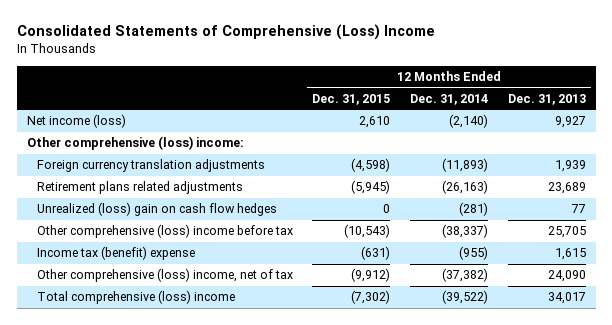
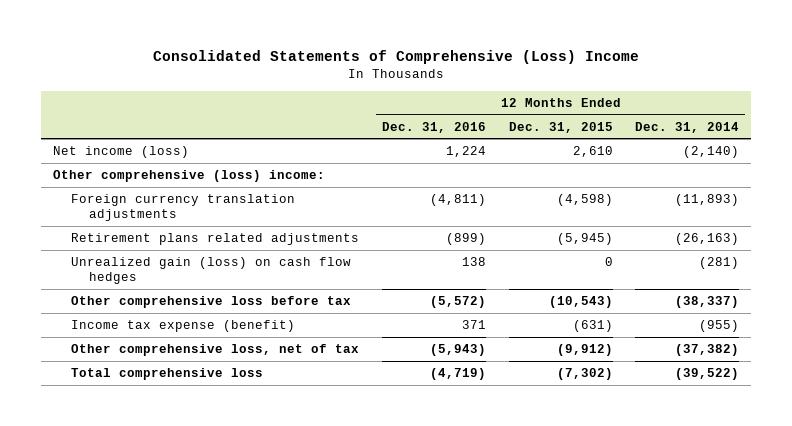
- | 12 Months Ended Dec. 31, 2015 | 12 Months Ended Dec. 31, 2014 | 12 Months Ended Dec. 31, 2013
+ | 12 Months Ended Dec. 31, 2016 | 12 Months Ended Dec. 31, 2015 | 12 Months Ended Dec. 31, 2014
- Unrealized (loss) gain on cash flow hedges | 0 | (281) | 77
- Other comprehensive (loss) income before tax | (10,543) | (38,337) | 25,705
- Income tax (benefit) expense | (631) | (955) | 1,615
- Other comprehensive (loss) income, net of tax | (9,912) | (37,382) | 24,090
- Total comprehensive (loss) income | (7,302) | (39,522) | 34,017
+ Unrealized gain (loss) on cash flow hedges | 138 | 0 | (281)
+ Other comprehensive loss before tax | (5,572) | (10,543) | (38,337)
+ Income tax expense (benefit) | 371 | (631) | (955)
+ Other comprehensive loss, net of tax | (5,943) | (9,912) | (37,382)
+ Total comprehensive loss | (4,719) | (7,302) | (39,522)

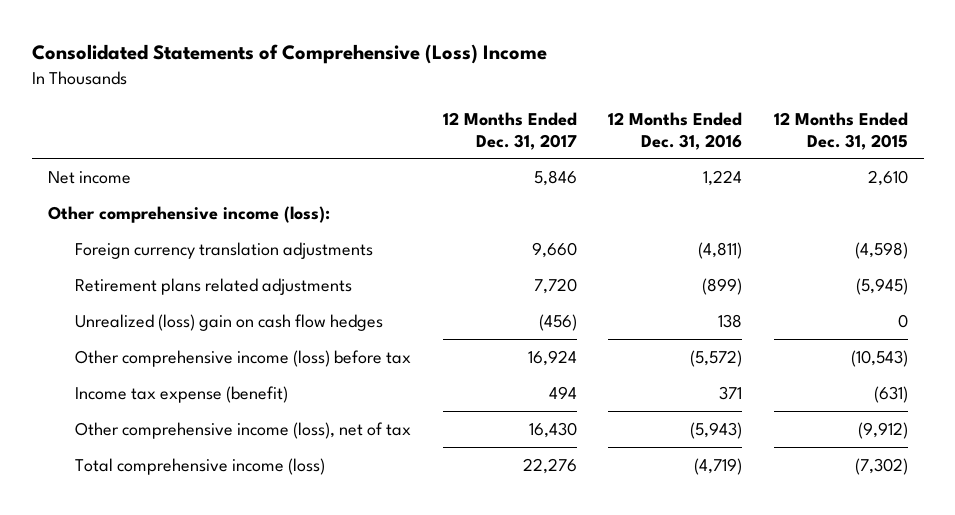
- | 12 Months Ended Dec. 31, 2016 | 12 Months Ended Dec. 31, 2015 | 12 Months Ended Dec. 31, 2014
+ | 12 Months Ended Dec. 31, 2017 | 12 Months Ended Dec. 31, 2016 | 12 Months Ended Dec. 31, 2015
- Net income (loss) | 1,224 | 2,610 | (2,140)
- Other comprehensive (loss) income:
+ Net income | 5,846 | 1,224 | 2,610
+ Other comprehensive income (loss):
- Unrealized gain (loss) on cash flow hedges | 138 | 0 | (281)
- Other comprehensive loss before tax | (5,572) | (10,543) | (38,337)
+ Unrealized (loss) gain on cash flow hedges | (456) | 138 | 0
+ Other comprehensive income (loss) before tax | 16,924 | (5,572) | (10,543)
- Other comprehensive loss, net of tax | (5,943) | (9,912) | (37,382)
- Total comprehensive loss | (4,719) | (7,302) | (39,522)
+ Other comprehensive income (loss), net of tax | 16,430 | (5,943) | (9,912)
+ Total comprehensive income (loss) | 22,276 | (4,719) | (7,302)

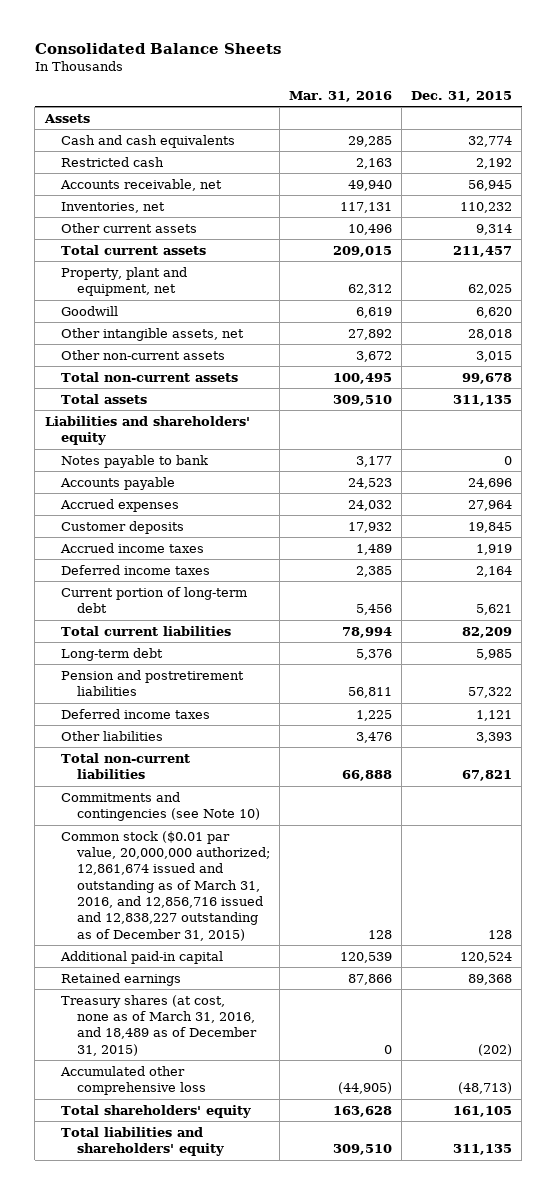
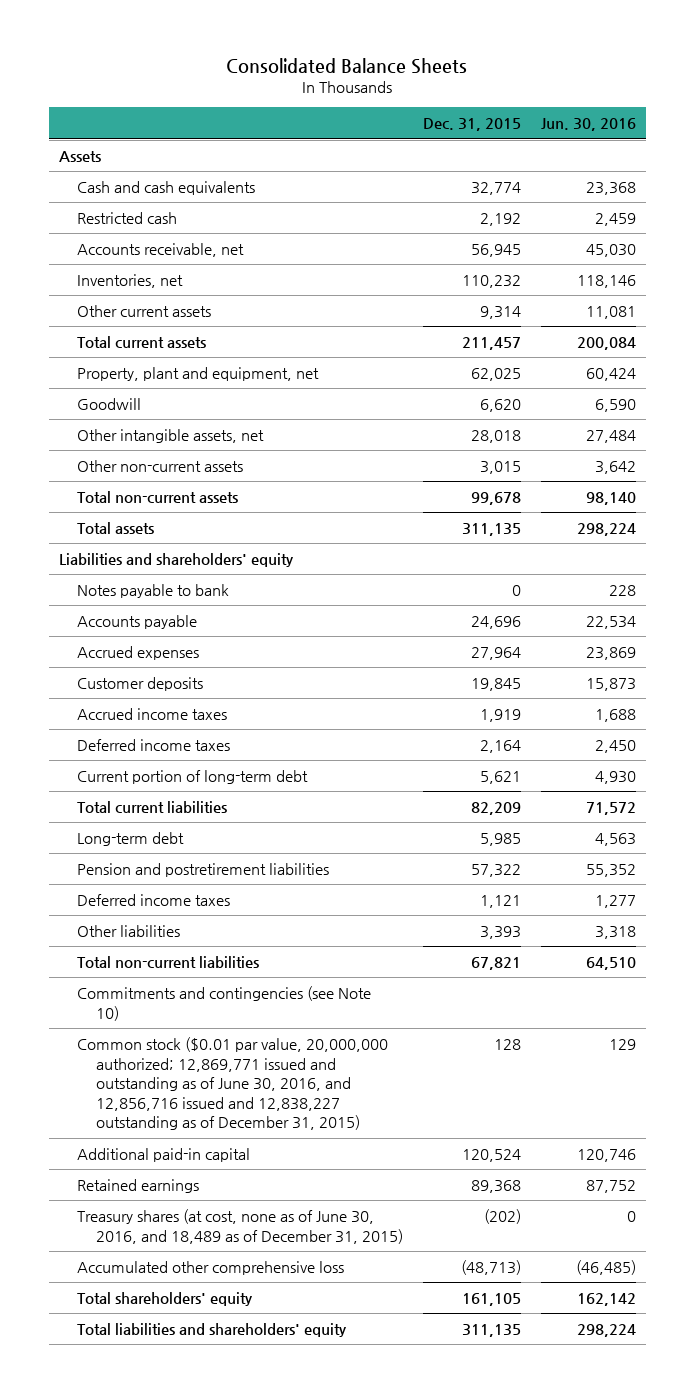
- | Mar. 31, 2016 | Dec. 31, 2015
+ | Dec. 31, 2015 | Jun. 30, 2016
- Common stock ($0.01 par value, 20,000,000 authorized; 12,861,674 issued and outstanding as of March 31, 2016, and 12,856,716 issued and 12,838,227 outstanding as of December 31, 2015) | 128 | 128
+ Common stock ($0.01 par value, 20,000,000 authorized; 12,869,771 issued and outstanding as of June 30, 2016, and 12,856,716 issued and 12,838,227 outstanding as of December 31, 2015) | 128 | 129
- Treasury shares (at cost, none as of March 31, 2016, and 18,489 as of December 31, 2015) | 0 | (202)
+ Treasury shares (at cost, none as of June 30, 2016, and 18,489 as of December 31, 2015) | (202) | 0

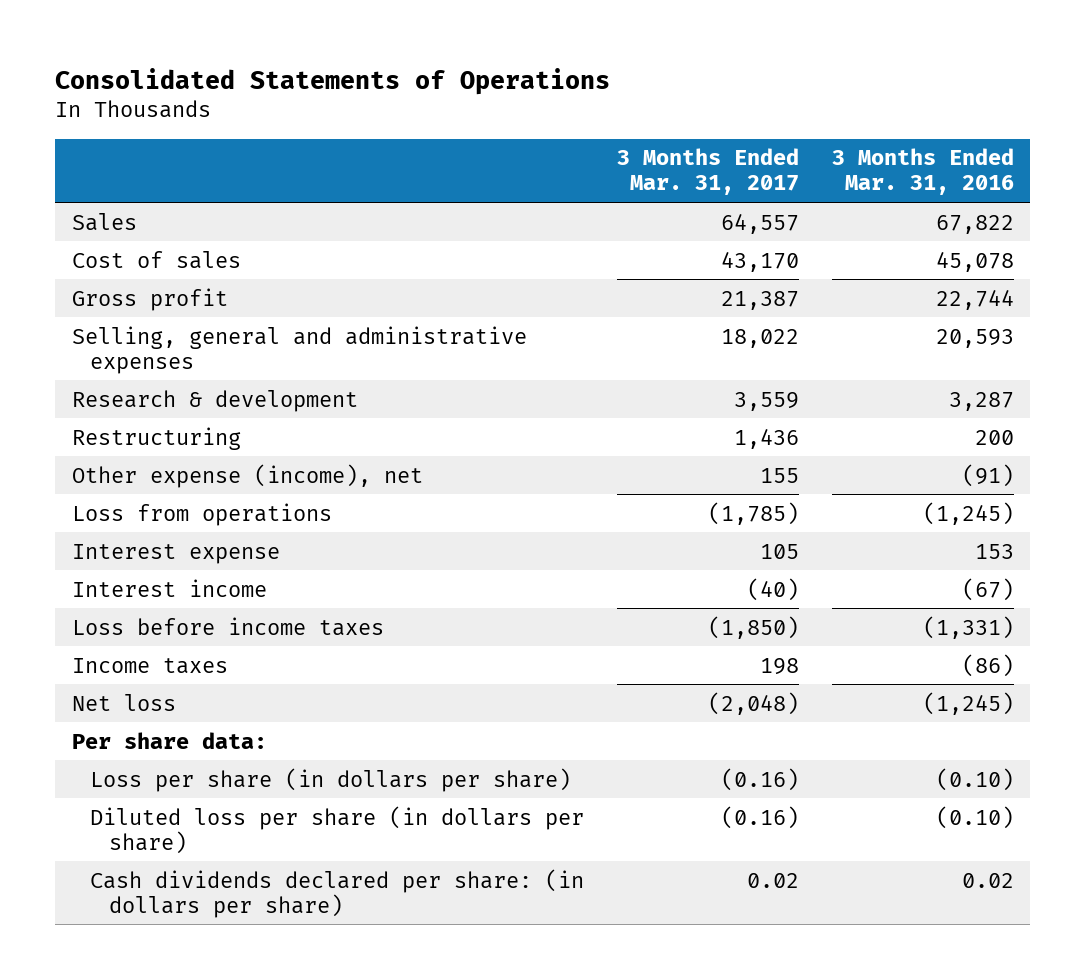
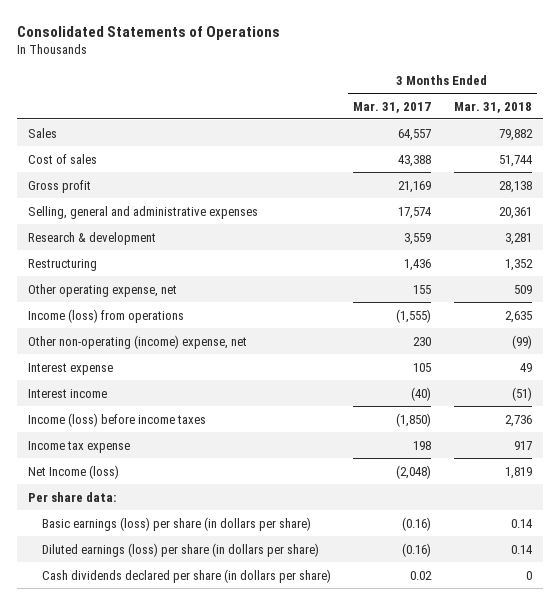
- | 3 Months Ended Mar. 31, 2017 | 3 Months Ended Mar. 31, 2016
+ | 3 Months Ended Mar. 31, 2017 | 3 Months Ended Mar. 31, 2018
- Cost of sales | 43,170 | 45,078
- Gross profit | 21,387 | 22,744
- Selling, general and administrative expenses | 18,022 | 20,593
+ Cost of sales | 43,388 | 51,744
+ Gross profit | 21,169 | 28,138
+ Selling, general and administrative expenses | 17,574 | 20,361
- Other expense (income), net | 155 | (91)
- Loss from operations | (1,785) | (1,245)
+ Other operating expense, net | 155 | 509
+ Income (loss) from operations | (1,555) | 2,635
+ Other non-operating (income) expense, net | 230 | (99)
- Loss before income taxes | (1,850) | (1,331)
- Income taxes | 198 | (86)
- Net loss | (2,048) | (1,245)
+ Income (loss) before income taxes | (1,850) | 2,736
+ Income tax expense | 198 | 917
+ Net Income (loss) | (2,048) | 1,819
- Loss per share (in dollars per share) | (0.16) | (0.10)
- Diluted loss per share (in dollars per share) | (0.16) | (0.10)
- Cash dividends declared per share: (in dollars per share) | 0.02 | 0.02
+ Basic earnings (loss) per share (in dollars per share) | (0.16) | 0.14
+ Diluted earnings (loss) per share (in dollars per share) | (0.16) | 0.14
+ Cash dividends declared per share (in dollars per share) | 0.02 | 0

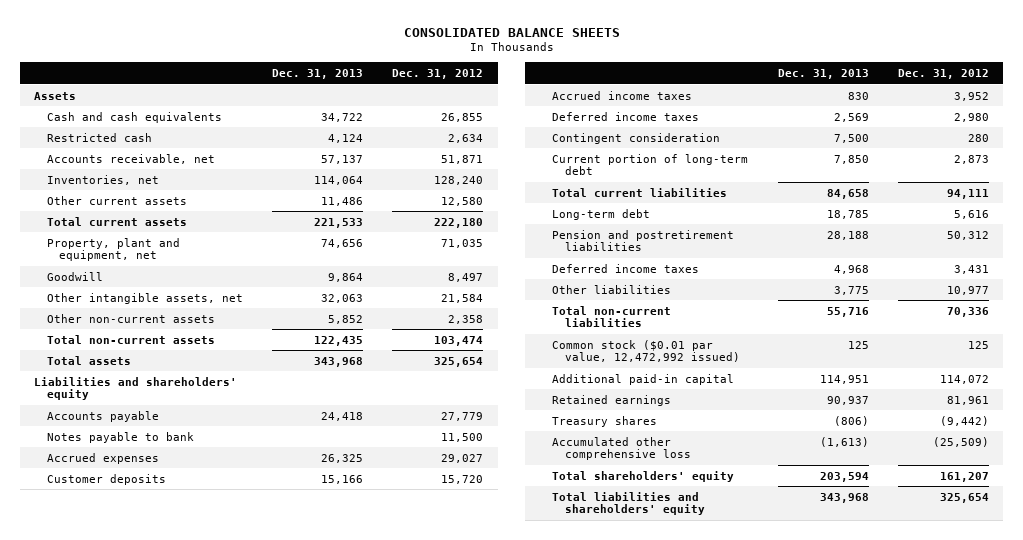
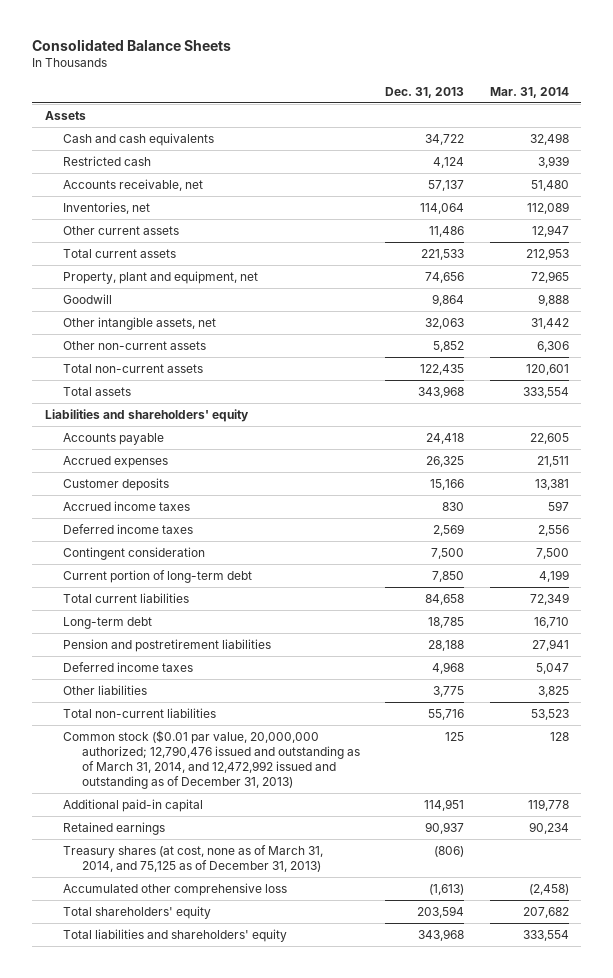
- CONSOLIDATED BALANCE SHEETS
+ Consolidated Balance Sheets
- | Dec. 31, 2013 | Dec. 31, 2012
+ | Dec. 31, 2013 | Mar. 31, 2014
- Notes payable to bank | | 11,500
- Common stock ($0.01 par value, 12,472,992 issued) | 125 | 125
+ Common stock ($0.01 par value, 20,000,000 authorized; 12,790,476 issued and outstanding as of March 31, 2014, and 12,472,992 issued and outstanding as of December 31, 2013) | 125 | 128
- Treasury shares | (806) | (9,442)
+ Treasury shares (at cost, none as of March 31, 2014, and 75,125 as of December 31, 2013) | (806) |

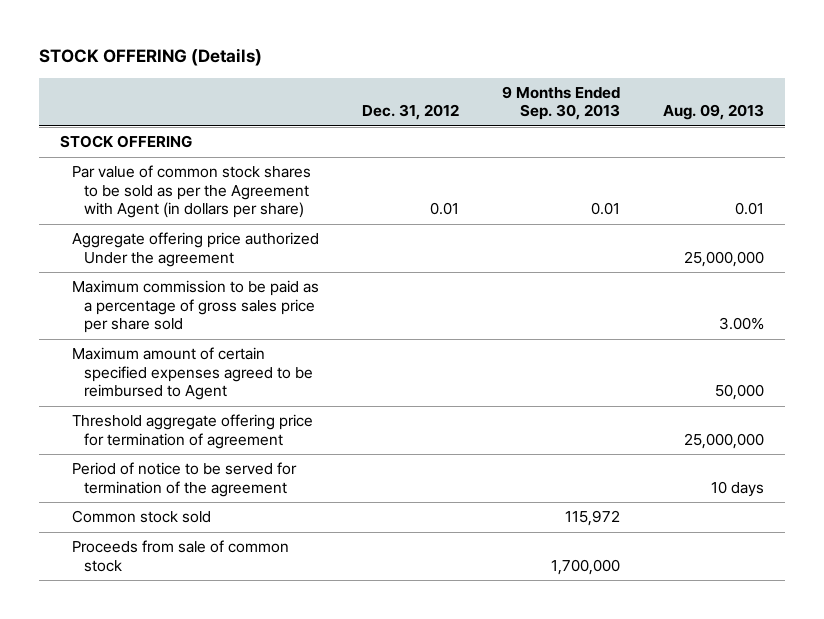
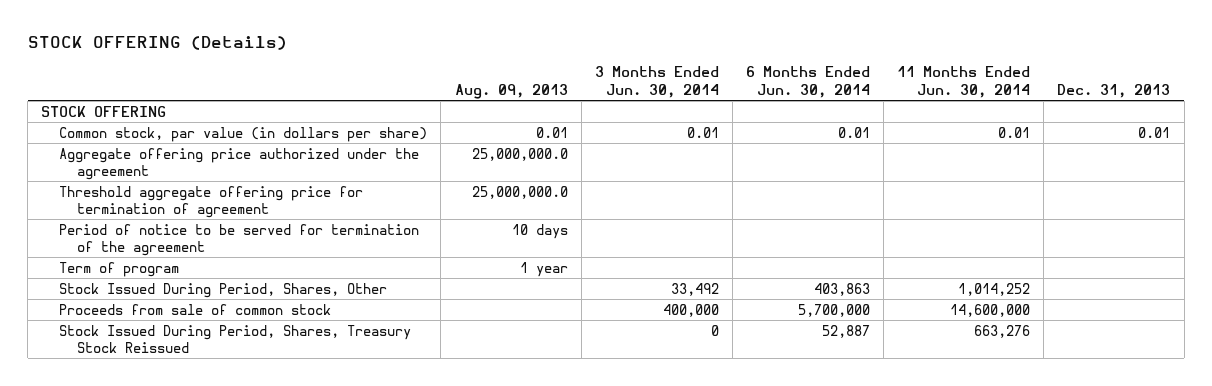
- | Dec. 31, 2012 | 9 Months Ended Sep. 30, 2013 | Aug. 09, 2013
+ | Aug. 09, 2013 | 3 Months Ended Jun. 30, 2014 | 6 Months Ended Jun. 30, 2014 | 11 Months Ended Jun. 30, 2014 | Dec. 31, 2013
- Par value of common stock shares to be sold as per the Agreement with Agent (in dollars per share) | 0.01 | 0.01 | 0.01
- Aggregate offering price authorized Under the agreement | | | 25,000,000
- Maximum commission to be paid as a percentage of gross sales price per share sold | | | 3.00%
- Maximum amount of certain specified expenses agreed to be reimbursed to Agent | | | 50,000
- Threshold aggregate offering price for termination of agreement | | | 25,000,000
+ Common stock, par value (in dollars per share) | 0.01 | 0.01 | 0.01 | 0.01 | 0.01
+ Aggregate offering price authorized under the agreement | 25,000,000.0 | | | |
+ Threshold aggregate offering price for termination of agreement | 25,000,000.0 | | | |
- Common stock sold | | 115,972 |
+ Term of program | 1 year | | | |
+ Stock Issued During Period, Shares, Other | | 33,492 | 403,863 | 1,014,252 |
+ Stock Issued During Period, Shares, Treasury Stock Reissued | | 0 | 52,887 | 663,276 |

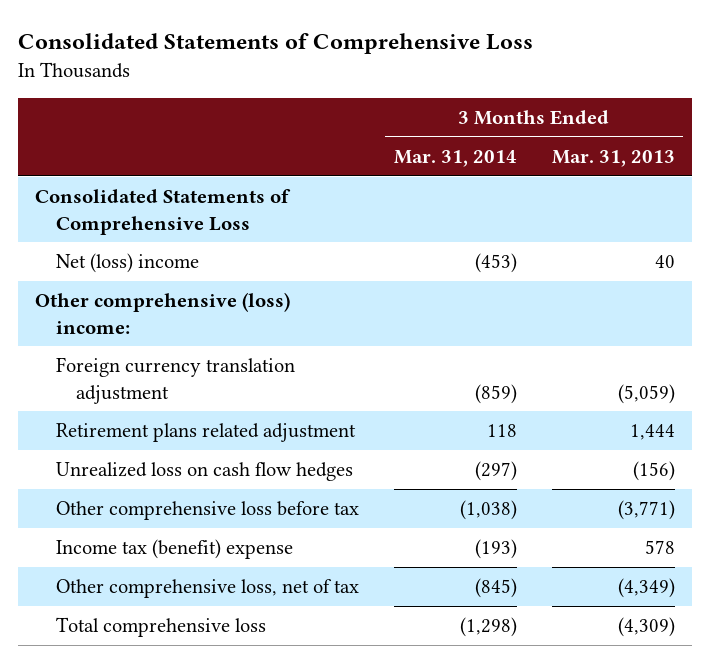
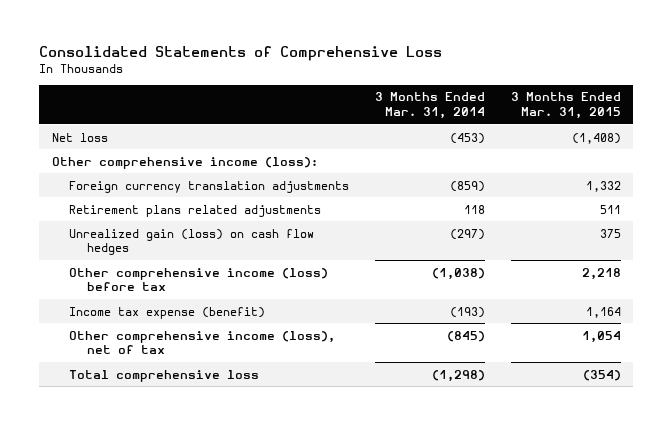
- | 3 Months Ended Mar. 31, 2014 | 3 Months Ended Mar. 31, 2013
+ | 3 Months Ended Mar. 31, 2014 | 3 Months Ended Mar. 31, 2015
- Consolidated Statements of Comprehensive Loss
- Net (loss) income | (453) | 40
- Other comprehensive (loss) income:
- Foreign currency translation adjustment | (859) | (5,059)
- Retirement plans related adjustment | 118 | 1,444
- Unrealized loss on cash flow hedges | (297) | (156)
- Other comprehensive loss before tax | (1,038) | (3,771)
- Income tax (benefit) expense | (193) | 578
- Other comprehensive loss, net of tax | (845) | (4,349)
+ Net loss | (453) | (1,408)
+ Other comprehensive income (loss):
+ Foreign currency translation adjustments | (859) | 1,332
+ Retirement plans related adjustments | 118 | 511
+ Unrealized gain (loss) on cash flow hedges | (297) | 375
+ Other comprehensive income (loss) before tax | (1,038) | 2,218
+ Income tax expense (benefit) | (193) | 1,164
+ Other comprehensive income (loss), net of tax | (845) | 1,054

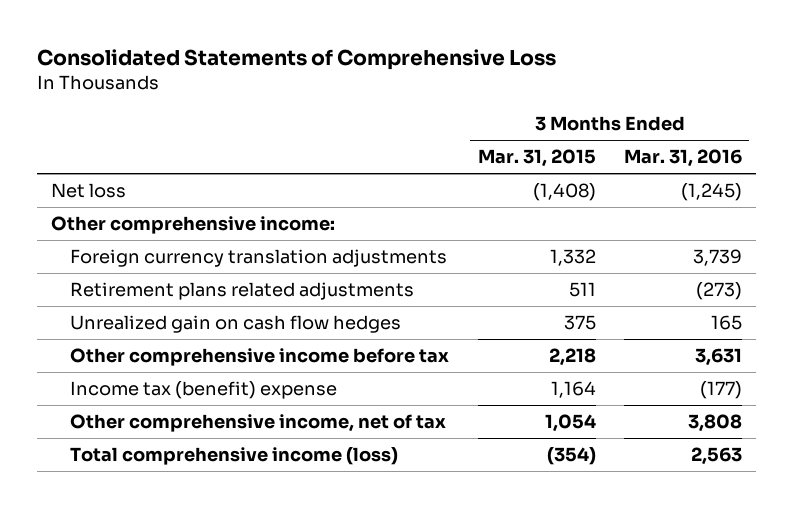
- | 3 Months Ended Mar. 31, 2014 | 3 Months Ended Mar. 31, 2015
+ | 3 Months Ended Mar. 31, 2015 | 3 Months Ended Mar. 31, 2016
- Other comprehensive income (loss):
+ Other comprehensive income:
- Unrealized gain (loss) on cash flow hedges | (297) | 375
- Other comprehensive income (loss) before tax | (1,038) | 2,218
- Income tax expense (benefit) | (193) | 1,164
- Other comprehensive income (loss), net of tax | (845) | 1,054
- Total comprehensive loss | (1,298) | (354)
+ Unrealized gain on cash flow hedges | 375 | 165
+ Other comprehensive income before tax | 2,218 | 3,631
+ Income tax (benefit) expense | 1,164 | (177)
+ Other comprehensive income, net of tax | 1,054 | 3,808
+ Total comprehensive income (loss) | (354) | 2,563

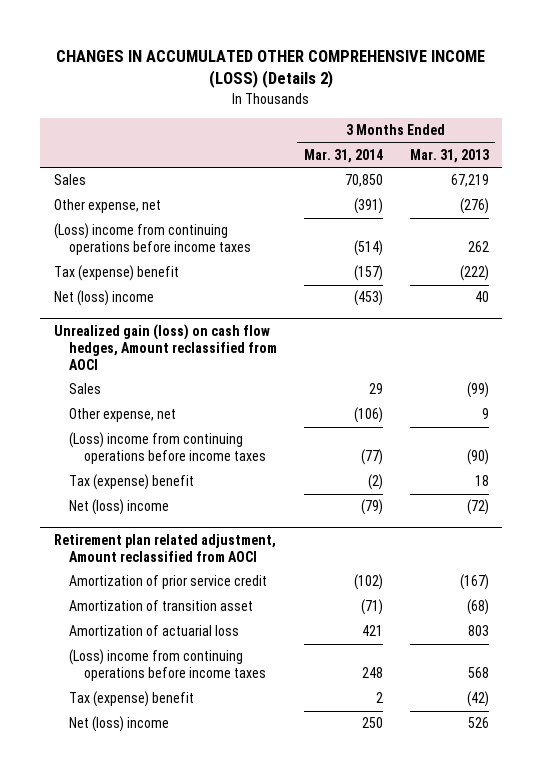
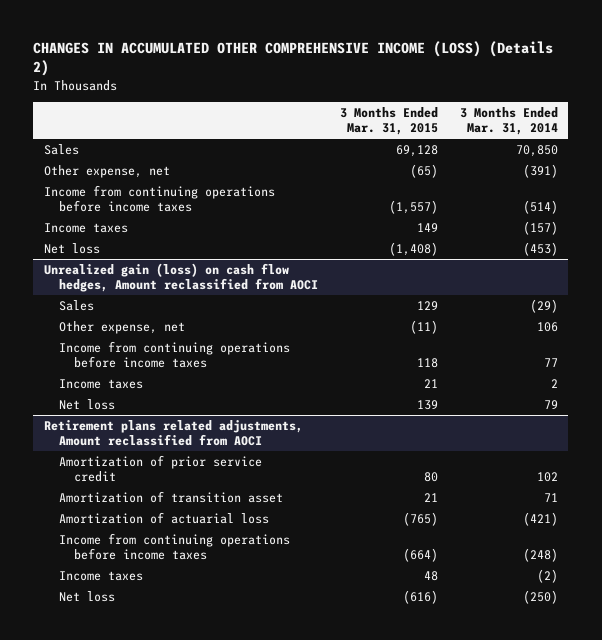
- | 3 Months Ended Mar. 31, 2014 | 3 Months Ended Mar. 31, 2013
+ | 3 Months Ended Mar. 31, 2015 | 3 Months Ended Mar. 31, 2014
- (Loss) income from continuing operations before income taxes | (514) | 262
- Tax (expense) benefit | (157) | (222)
- Net (loss) income | (453) | 40
+ Income from continuing operations before income taxes | (1,557) | (514)
+ Income taxes | 149 | (157)
+ Net loss | (1,408) | (453)
@ Unrealized gain (loss) on cash flow hedges, Amount reclassified from AOCI
- Sales | 29 | (99)
- Other expense, net | (106) | 9
- (Loss) income from continuing operations before income taxes | (77) | (90)
- Tax (expense) benefit | (2) | 18
- Net (loss) income | (79) | (72)
- Retirement plan related adjustment, Amount reclassified from AOCI
- Amortization of prior service credit | (102) | (167)
- Amortization of transition asset | (71) | (68)
- Amortization of actuarial loss | 421 | 803
- (Loss) income from continuing operations before income taxes | 248 | 568
- Tax (expense) benefit | 2 | (42)
- Net (loss) income | 250 | 526
@ Unrealized gain (loss) on cash flow hedges, Amount reclassified from AOCI
+ Sales | 129 | (29)
+ Other expense, net | (11) | 106
+ Income from continuing operations before income taxes | 118 | 77
+ Income taxes | 21 | 2
+ Net loss | 139 | 79
+ Retirement plans related adjustments, Amount reclassified from AOCI
+ Amortization of prior service credit | 80 | 102
+ Amortization of transition asset | 21 | 71
+ Amortization of actuarial loss | (765) | (421)
+ Income from continuing operations before income taxes | (664) | (248)
+ Income taxes | 48 | (2)
+ Net loss | (616) | (250)

